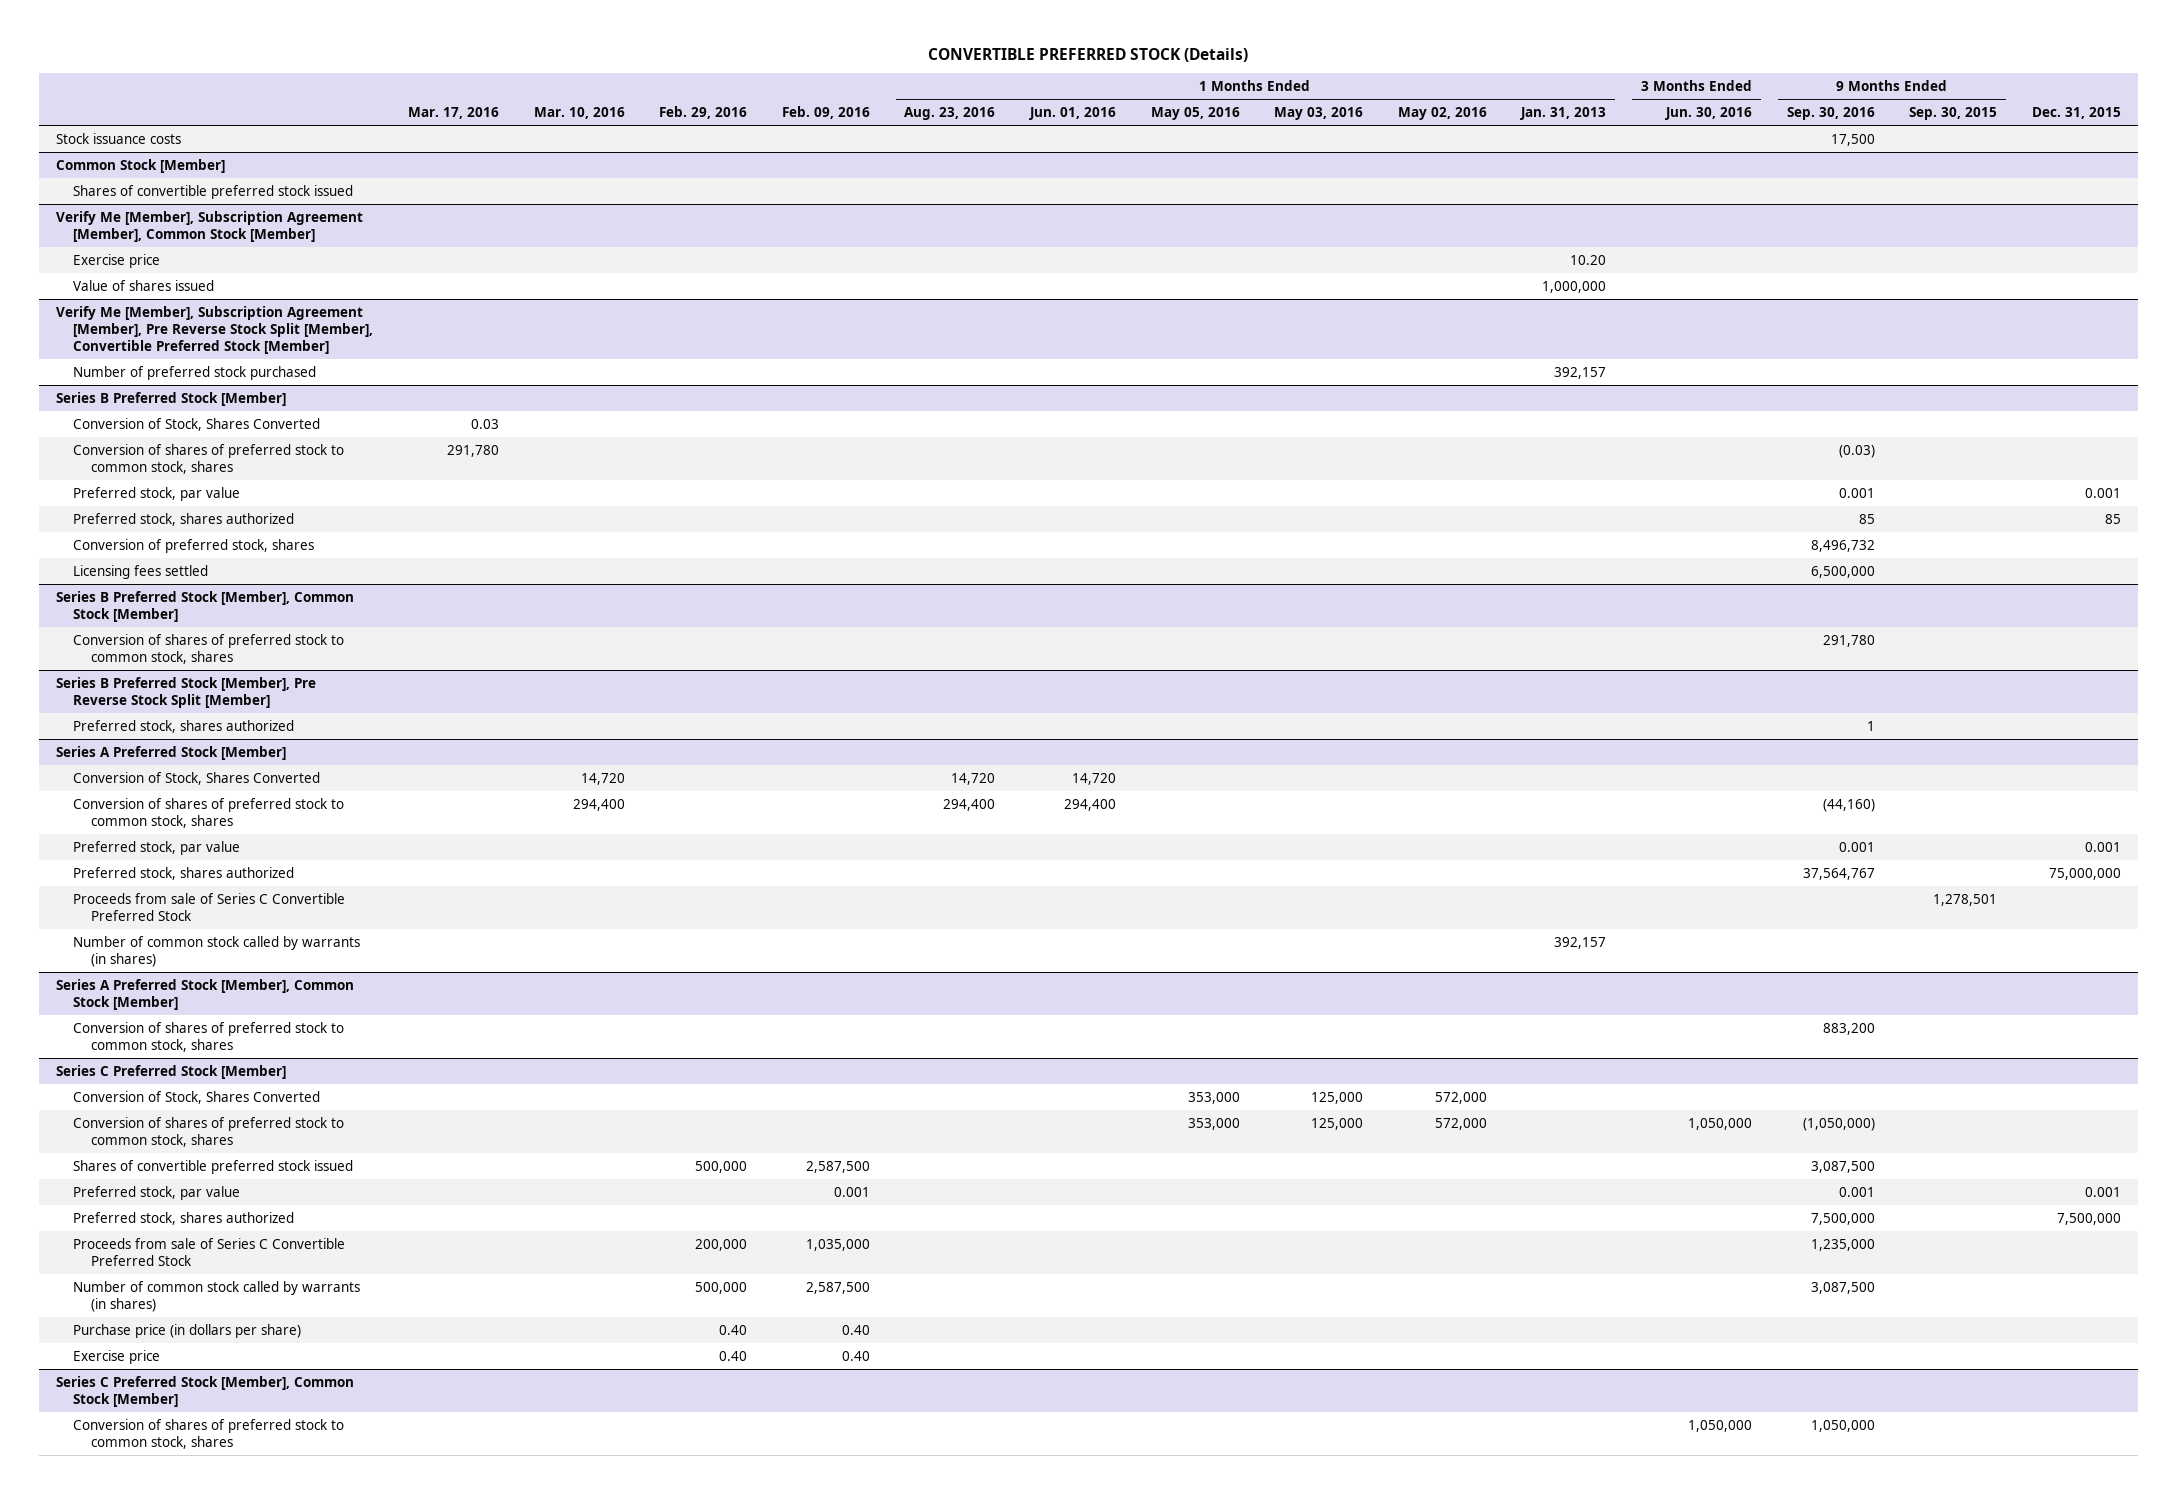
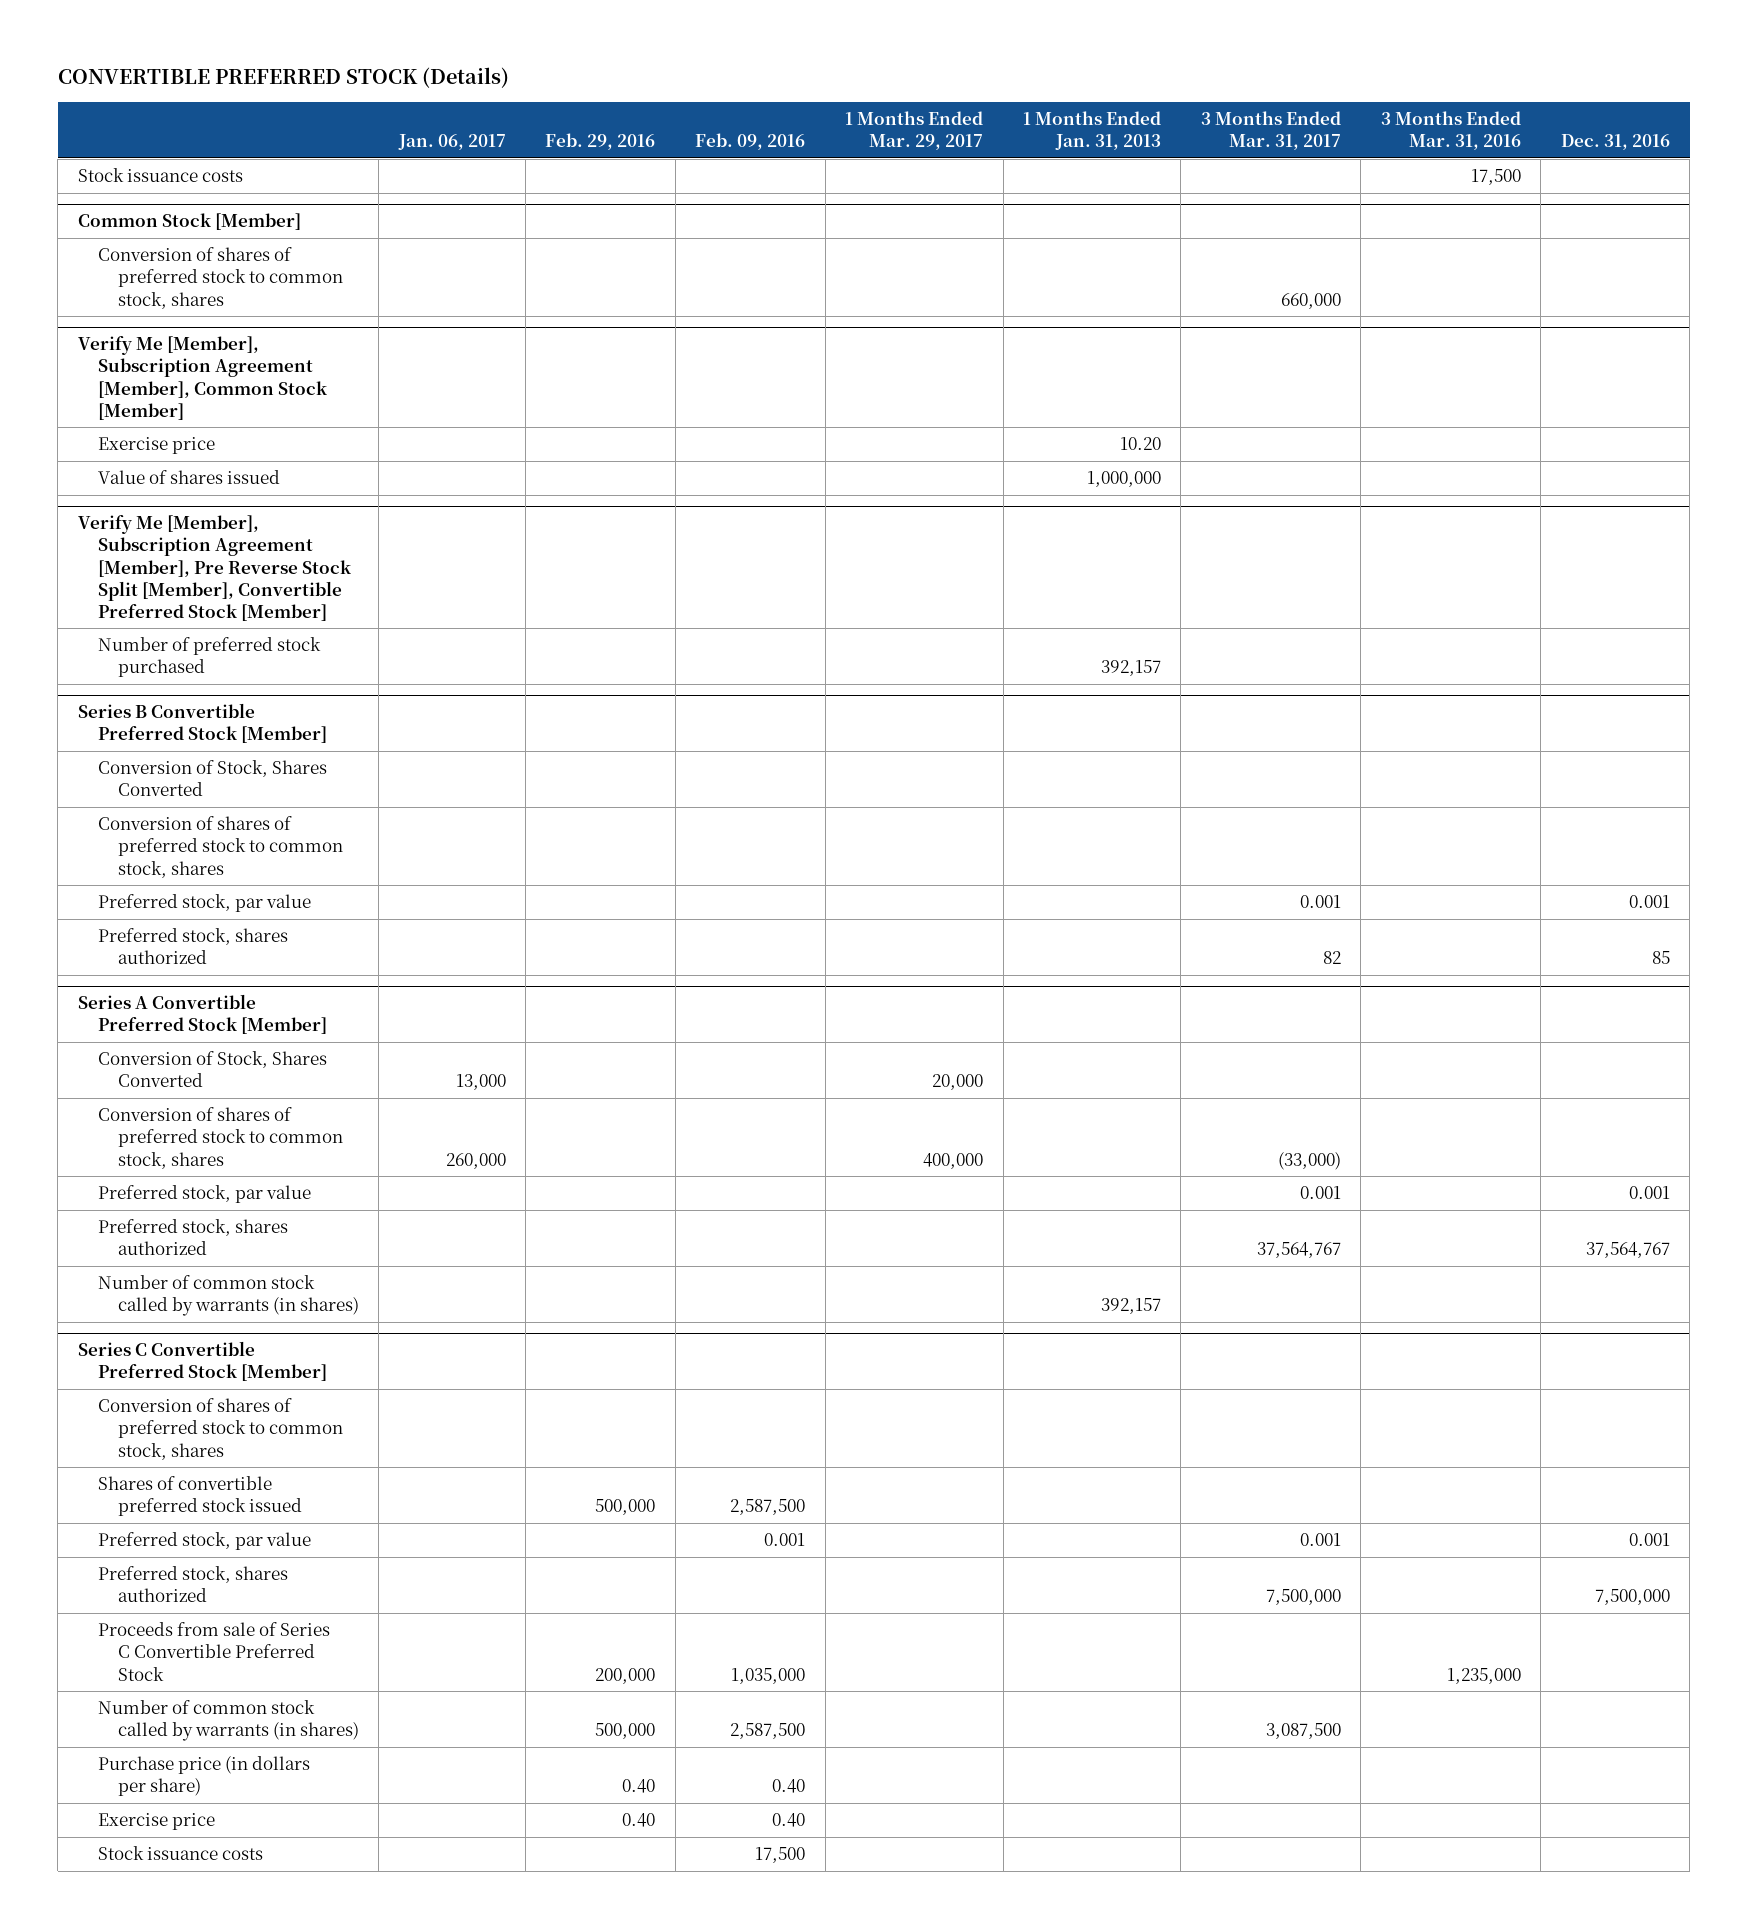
- | Mar. 17, 2016 | Mar. 10, 2016 | Feb. 29, 2016 | Feb. 09, 2016 | 1 Months Ended Aug. 23, 2016 | 1 Months Ended Jun. 01, 2016 | 1 Months Ended May 05, 2016 | 1 Months Ended May 03, 2016 | 1 Months Ended May 02, 2016 | 1 Months Ended Jan. 31, 2013 | 3 Months Ended Jun. 30, 2016 | 9 Months Ended Sep. 30, 2016 | 9 Months Ended Sep. 30, 2015 | Dec. 31, 2015
+ | Jan. 06, 2017 | Feb. 29, 2016 | Feb. 09, 2016 | 1 Months Ended Mar. 29, 2017 | 1 Months Ended Jan. 31, 2013 | 3 Months Ended Mar. 31, 2017 | 3 Months Ended Mar. 31, 2016 | Dec. 31, 2016
@ Common Stock [Member]
- Shares of convertible preferred stock issued
+ Conversion of shares of preferred stock to common stock, shares | | | | | | 660,000 | |
- Series B Preferred Stock [Member]
+ Series B Convertible Preferred Stock [Member]
- Conversion of preferred stock, shares | | | | | | | | | | | | 8,496,732 | |
- Licensing fees settled | | | | | | | | | | | | 6,500,000 | |
- Series B Preferred Stock [Member], Common Stock [Member]
- Conversion of shares of preferred stock to common stock, shares | | | | | | | | | | | | 291,780 | |
- Series B Preferred Stock [Member], Pre Reverse Stock Split [Member]
- Preferred stock, shares authorized | | | | | | | | | | | | 1 | |
- Series A Preferred Stock [Member]
+ Series A Convertible Preferred Stock [Member]
- Proceeds from sale of Series C Convertible Preferred Stock | | | | | | | | | | | | | 1,278,501 |
- Series A Preferred Stock [Member], Common Stock [Member]
- Conversion of shares of preferred stock to common stock, shares | | | | | | | | | | | | 883,200 | |
- Series C Preferred Stock [Member]
- Conversion of Stock, Shares Converted | | | | | | | 353,000 | 125,000 | 572,000 | | | | |
+ Series C Convertible Preferred Stock [Member]
- Series C Preferred Stock [Member], Common Stock [Member]
- Conversion of shares of preferred stock to common stock, shares | | | | | | | | | | | 1,050,000 | 1,050,000 | |
+ Stock issuance costs | | | 17,500 | | | | |

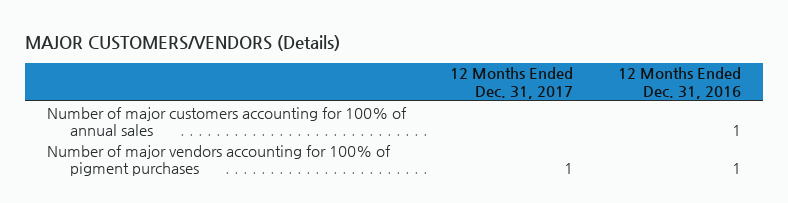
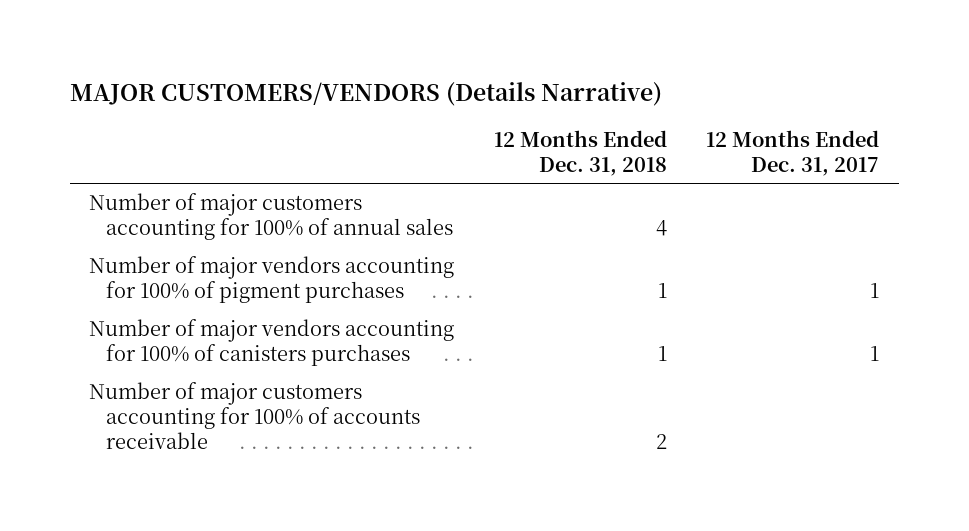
- MAJOR CUSTOMERS/VENDORS (Details)
+ MAJOR CUSTOMERS/VENDORS (Details Narrative)
- | 12 Months Ended Dec. 31, 2017 | 12 Months Ended Dec. 31, 2016
+ | 12 Months Ended Dec. 31, 2018 | 12 Months Ended Dec. 31, 2017
+ Number of major vendors accounting for 100% of canisters purchases | 1 | 1
+ Number of major customers accounting for 100% of accounts receivable | 2 |

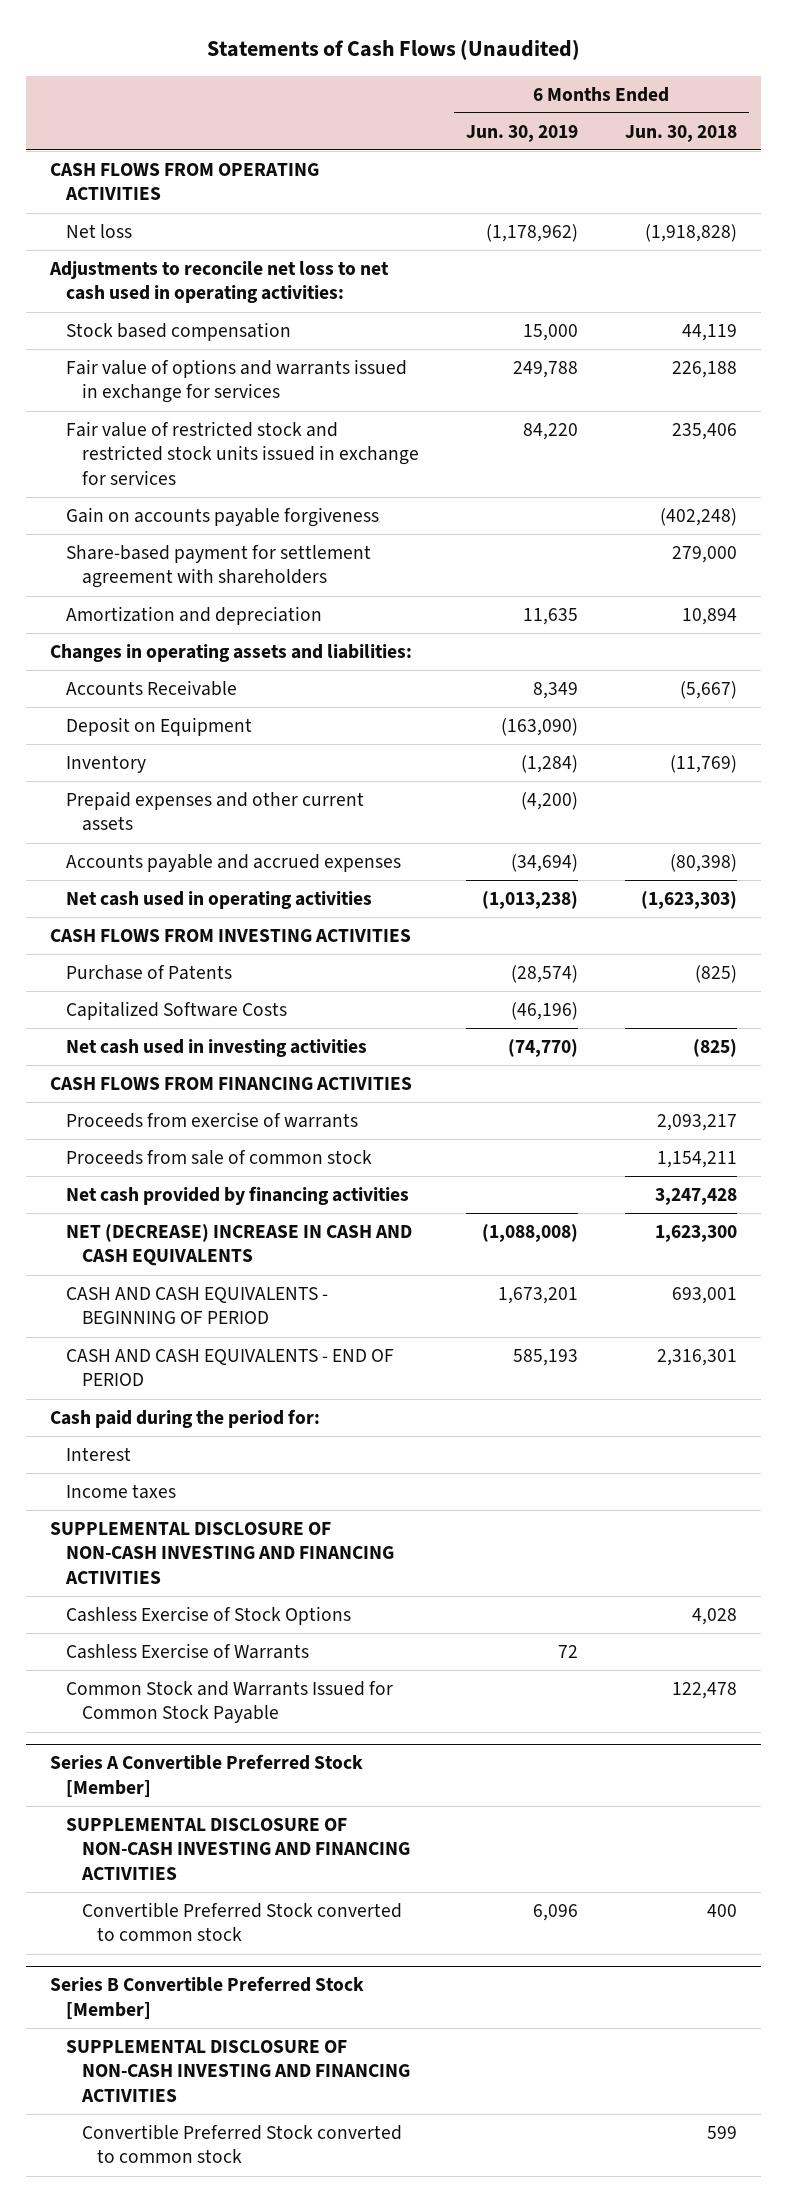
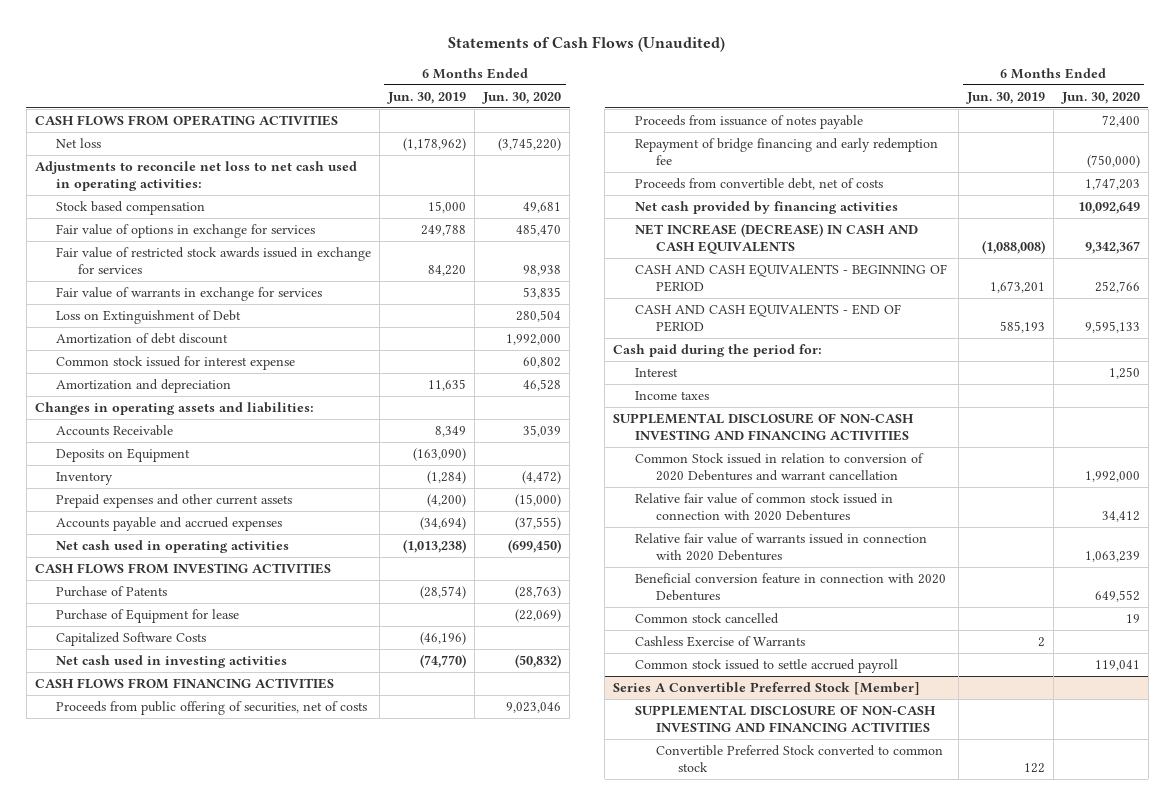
- | 6 Months Ended Jun. 30, 2019 | 6 Months Ended Jun. 30, 2018
+ | 6 Months Ended Jun. 30, 2019 | 6 Months Ended Jun. 30, 2020
- Fair value of options and warrants issued in exchange for services | 249,788 | 226,188
- Fair value of restricted stock and restricted stock units issued in exchange for services | 84,220 | 235,406
- Gain on accounts payable forgiveness | | (402,248)
- Share-based payment for settlement agreement with shareholders | | 279,000
+ Fair value of options in exchange for services | 249,788 | 485,470
+ Fair value of restricted stock awards issued in exchange for services | 84,220 | 98,938
+ Fair value of warrants in exchange for services | | 53,835
+ Loss on Extinguishment of Debt | | 280,504
+ Amortization of debt discount | | 1,992,000
+ Common stock issued for interest expense | | 60,802
- Deposit on Equipment | (163,090) |
+ Deposits on Equipment | (163,090) |
+ Purchase of Equipment for lease | | (22,069)
- Proceeds from exercise of warrants | | 2,093,217
- Proceeds from sale of common stock | | 1,154,211
+ Proceeds from public offering of securities, net of costs | | 9,023,046
+ Proceeds from issuance of notes payable | | 72,400
+ Repayment of bridge financing and early redemption fee | | (750,000)
+ Proceeds from convertible debt, net of costs | | 1,747,203
- NET (DECREASE) INCREASE IN CASH AND CASH EQUIVALENTS | (1,088,008) | 1,623,300
+ NET INCREASE (DECREASE) IN CASH AND CASH EQUIVALENTS | (1,088,008) | 9,342,367
- Cashless Exercise of Stock Options | | 4,028
- Cashless Exercise of Warrants | 72 |
- Common Stock and Warrants Issued for Common Stock Payable | | 122,478
+ Common Stock issued in relation to conversion of 2020 Debentures and warrant cancellation | | 1,992,000
+ Relative fair value of common stock issued in connection with 2020 Debentures | | 34,412
+ Relative fair value of warrants issued in connection with 2020 Debentures | | 1,063,239
+ Beneficial conversion feature in connection with 2020 Debentures | | 649,552
+ Common stock cancelled | | 19
+ Cashless Exercise of Warrants | 2 |
+ Common stock issued to settle accrued payroll | | 119,041
@ Series A Convertible Preferred Stock [Member]
- Convertible Preferred Stock converted to common stock | 6,096 | 400
- Series B Convertible Preferred Stock [Member]
- SUPPLEMENTAL DISCLOSURE OF NON-CASH INVESTING AND FINANCING ACTIVITIES
- Convertible Preferred Stock converted to common stock | | 599
@ Series A Convertible Preferred Stock [Member]
+ Convertible Preferred Stock converted to common stock | 122 |

